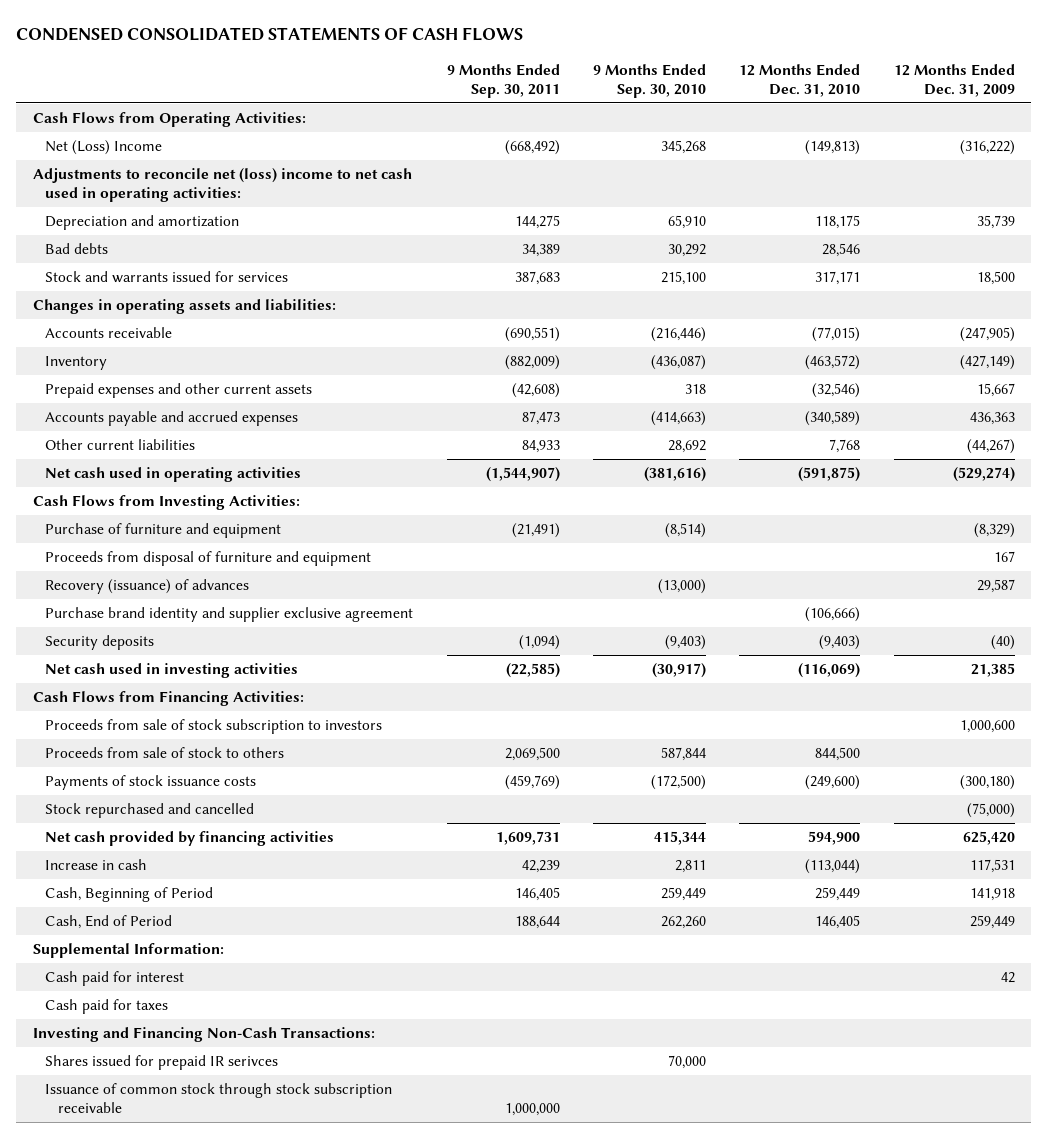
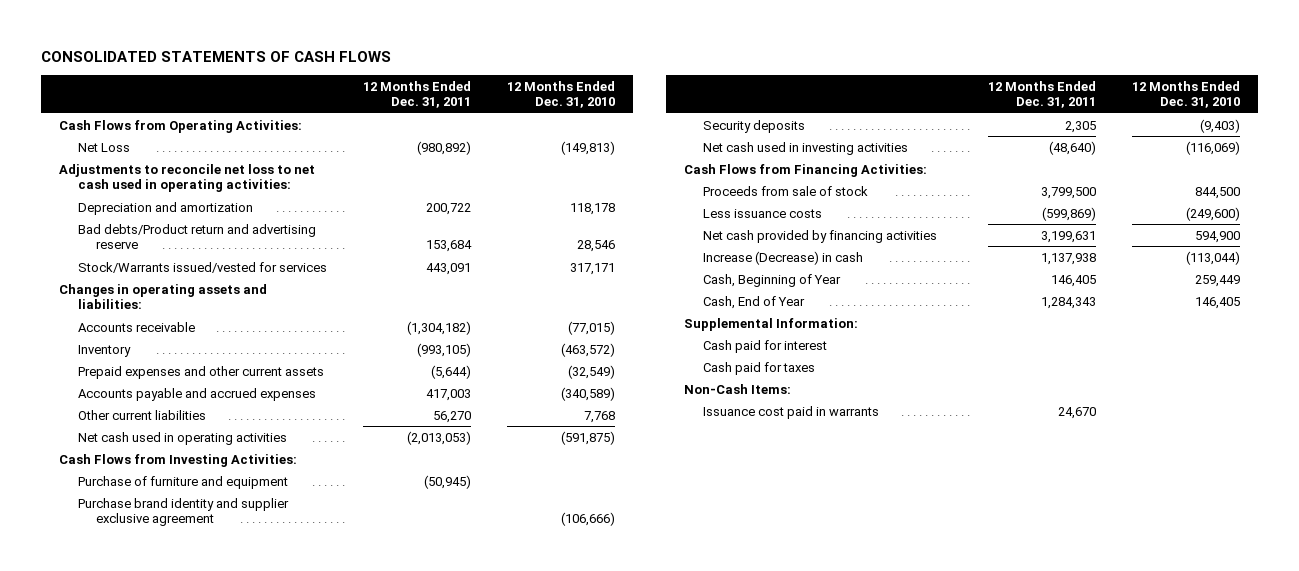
- CONDENSED CONSOLIDATED STATEMENTS OF CASH FLOWS
+ CONSOLIDATED STATEMENTS OF CASH FLOWS
- | 9 Months Ended Sep. 30, 2011 | 9 Months Ended Sep. 30, 2010 | 12 Months Ended Dec. 31, 2010 | 12 Months Ended Dec. 31, 2009
+ | 12 Months Ended Dec. 31, 2011 | 12 Months Ended Dec. 31, 2010
- Net (Loss) Income | (668,492) | 345,268 | (149,813) | (316,222)
- Adjustments to reconcile net (loss) income to net cash used in operating activities:
- Depreciation and amortization | 144,275 | 65,910 | 118,175 | 35,739
- Bad debts | 34,389 | 30,292 | 28,546 |
- Stock and warrants issued for services | 387,683 | 215,100 | 317,171 | 18,500
+ Net Loss | (980,892) | (149,813)
+ Adjustments to reconcile net loss to net cash used in operating activities:
+ Depreciation and amortization | 200,722 | 118,178
+ Bad debts/Product return and advertising reserve | 153,684 | 28,546
+ Stock/Warrants issued/vested for services | 443,091 | 317,171
- Prepaid expenses and other current assets | (42,608) | 318 | (32,546) | 15,667
+ Prepaid expenses and other current assets | (5,644) | (32,549)
- Proceeds from disposal of furniture and equipment | | | | 167
- Recovery (issuance) of advances | | (13,000) | | 29,587
- Proceeds from sale of stock subscription to investors | | | | 1,000,600
- Proceeds from sale of stock to others | 2,069,500 | 587,844 | 844,500 |
- Payments of stock issuance costs | (459,769) | (172,500) | (249,600) | (300,180)
- Stock repurchased and cancelled | | | | (75,000)
+ Proceeds from sale of stock | 3,799,500 | 844,500
+ Less issuance costs | (599,869) | (249,600)
- Increase in cash | 42,239 | 2,811 | (113,044) | 117,531
- Cash, Beginning of Period | 146,405 | 259,449 | 259,449 | 141,918
- Cash, End of Period | 188,644 | 262,260 | 146,405 | 259,449
+ Increase (Decrease) in cash | 1,137,938 | (113,044)
+ Cash, Beginning of Year | 146,405 | 259,449
+ Cash, End of Year | 1,284,343 | 146,405
- Investing and Financing Non-Cash Transactions:
- Shares issued for prepaid IR serivces | | 70,000 | |
- Issuance of common stock through stock subscription receivable | 1,000,000 | | |
+ Non-Cash Items:
+ Issuance cost paid in warrants | 24,670 |

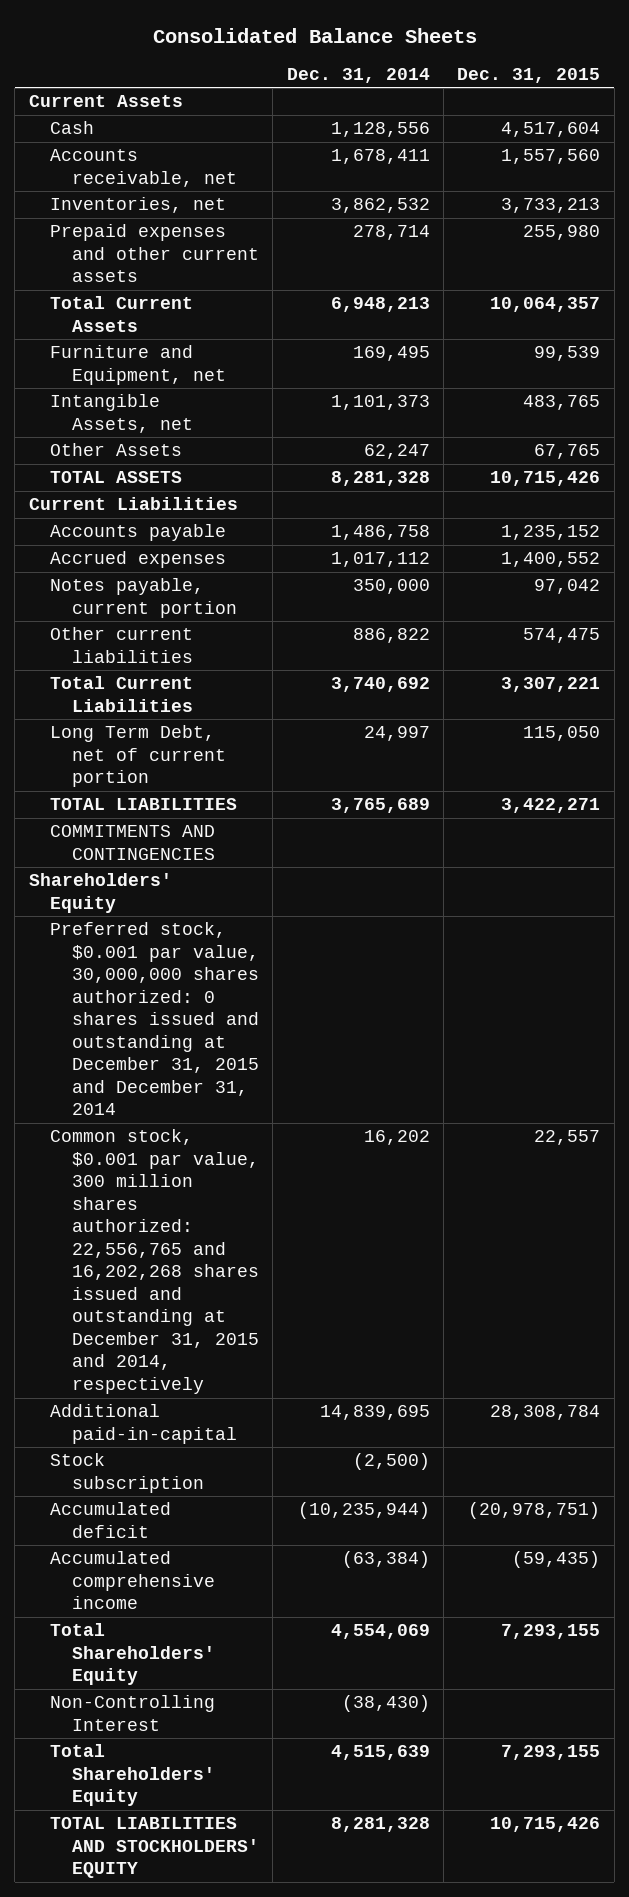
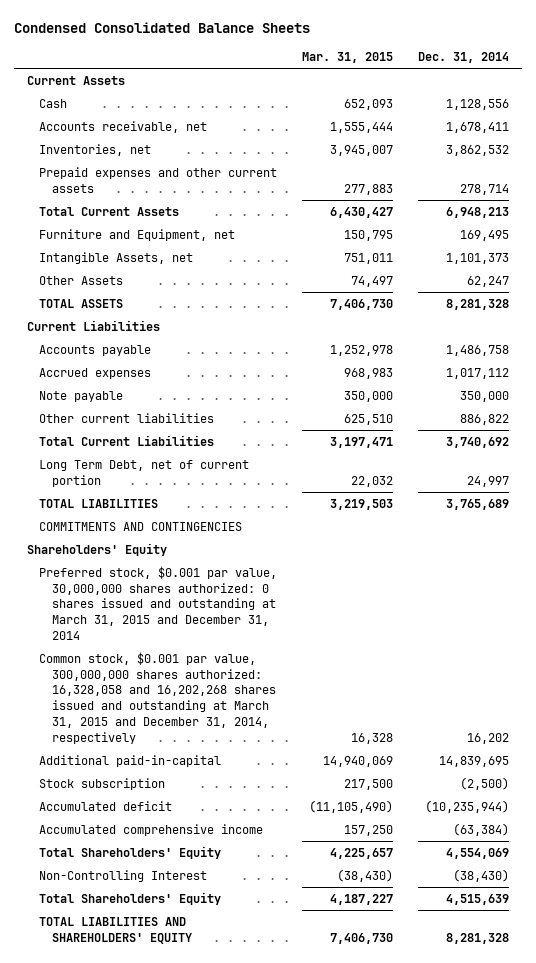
- Consolidated Balance Sheets
+ Condensed Consolidated Balance Sheets
- | Dec. 31, 2014 | Dec. 31, 2015
+ | Mar. 31, 2015 | Dec. 31, 2014
- Notes payable, current portion | 350,000 | 97,042
+ Note payable | 350,000 | 350,000
- Preferred stock, $0.001 par value, 30,000,000 shares authorized: 0 shares issued and outstanding at December 31, 2015 and December 31, 2014
- Common stock, $0.001 par value, 300 million shares authorized: 22,556,765 and 16,202,268 shares issued and outstanding at December 31, 2015 and 2014, respectively | 16,202 | 22,557
+ Preferred stock, $0.001 par value, 30,000,000 shares authorized: 0 shares issued and outstanding at March 31, 2015 and December 31, 2014
+ Common stock, $0.001 par value, 300,000,000 shares authorized: 16,328,058 and 16,202,268 shares issued and outstanding at March 31, 2015 and December 31, 2014, respectively | 16,328 | 16,202
- TOTAL LIABILITIES AND STOCKHOLDERS' EQUITY | 8,281,328 | 10,715,426
+ TOTAL LIABILITIES AND SHAREHOLDERS' EQUITY | 7,406,730 | 8,281,328

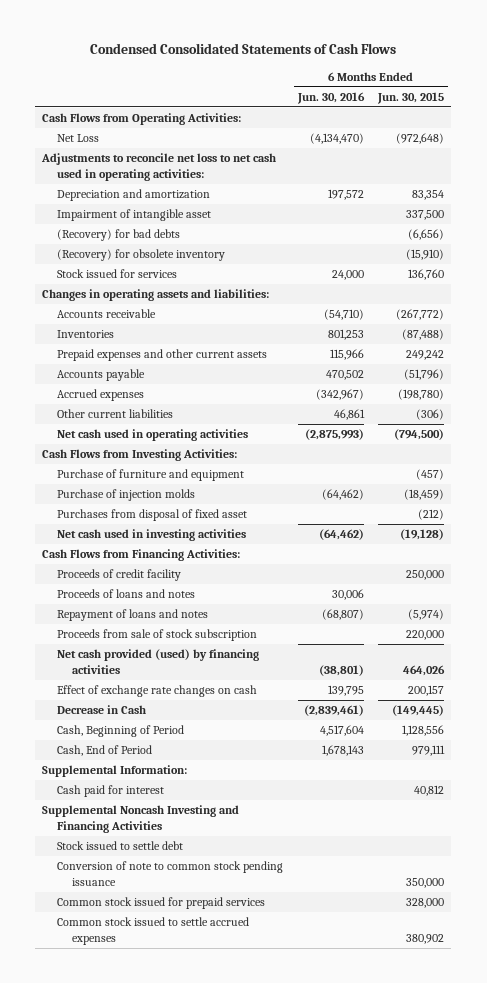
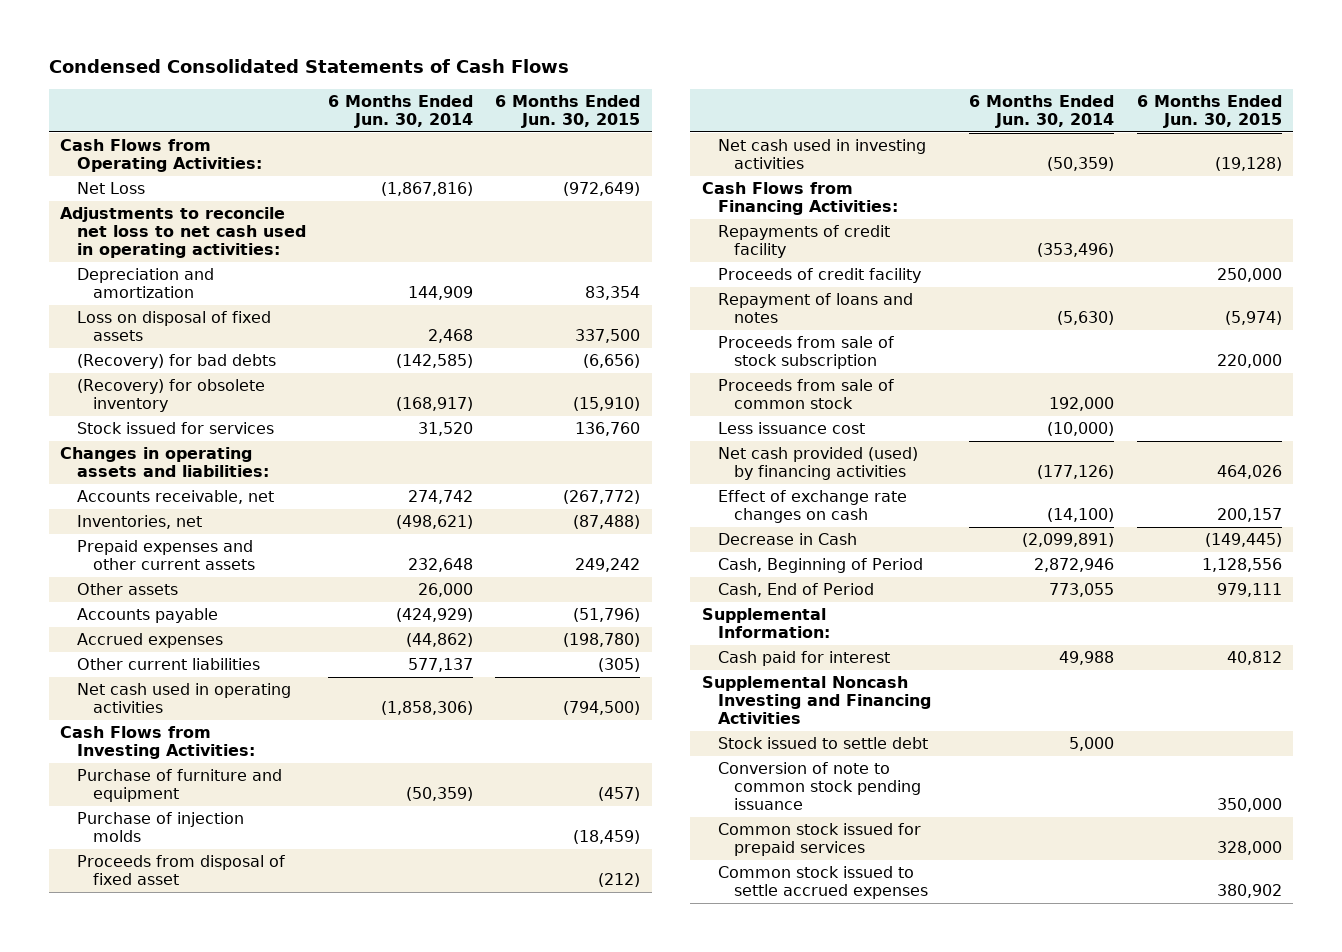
- | 6 Months Ended Jun. 30, 2016 | 6 Months Ended Jun. 30, 2015
+ | 6 Months Ended Jun. 30, 2014 | 6 Months Ended Jun. 30, 2015
- Net Loss | (4,134,470) | (972,648)
+ Net Loss | (1,867,816) | (972,649)
- Impairment of intangible asset | | 337,500
+ Loss on disposal of fixed assets | 2,468 | 337,500
- Accounts receivable | (54,710) | (267,772)
- Inventories | 801,253 | (87,488)
+ Accounts receivable, net | 274,742 | (267,772)
+ Inventories, net | (498,621) | (87,488)
+ Other assets | 26,000 |
- Other current liabilities | 46,861 | (306)
+ Other current liabilities | 577,137 | (305)
- Purchases from disposal of fixed asset | | (212)
+ Proceeds from disposal of fixed asset | | (212)
+ Repayments of credit facility | (353,496) |
- Proceeds of loans and notes | 30,006 |
+ Proceeds from sale of common stock | 192,000 |
+ Less issuance cost | (10,000) |

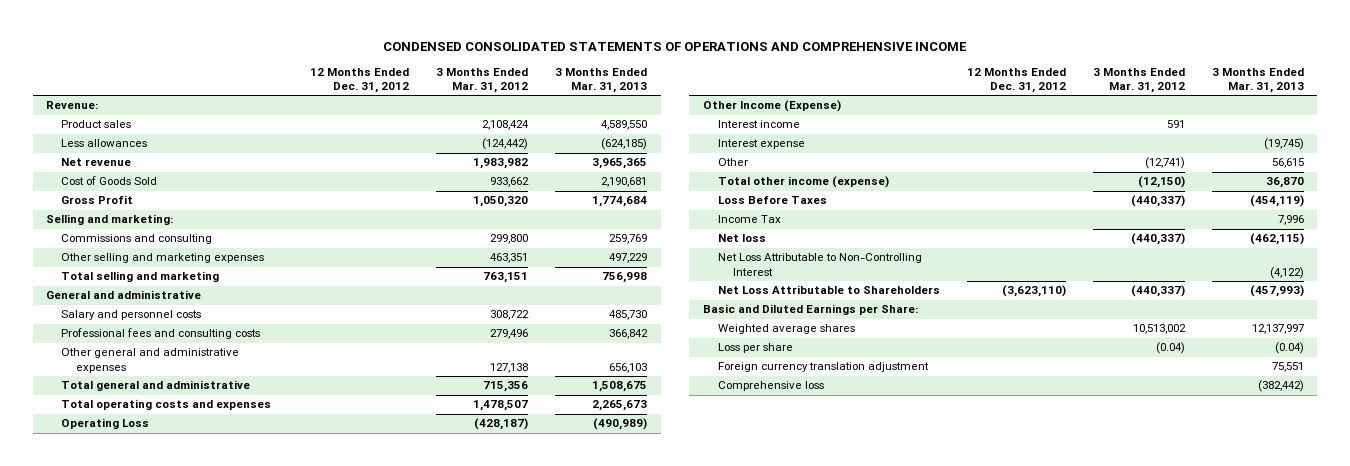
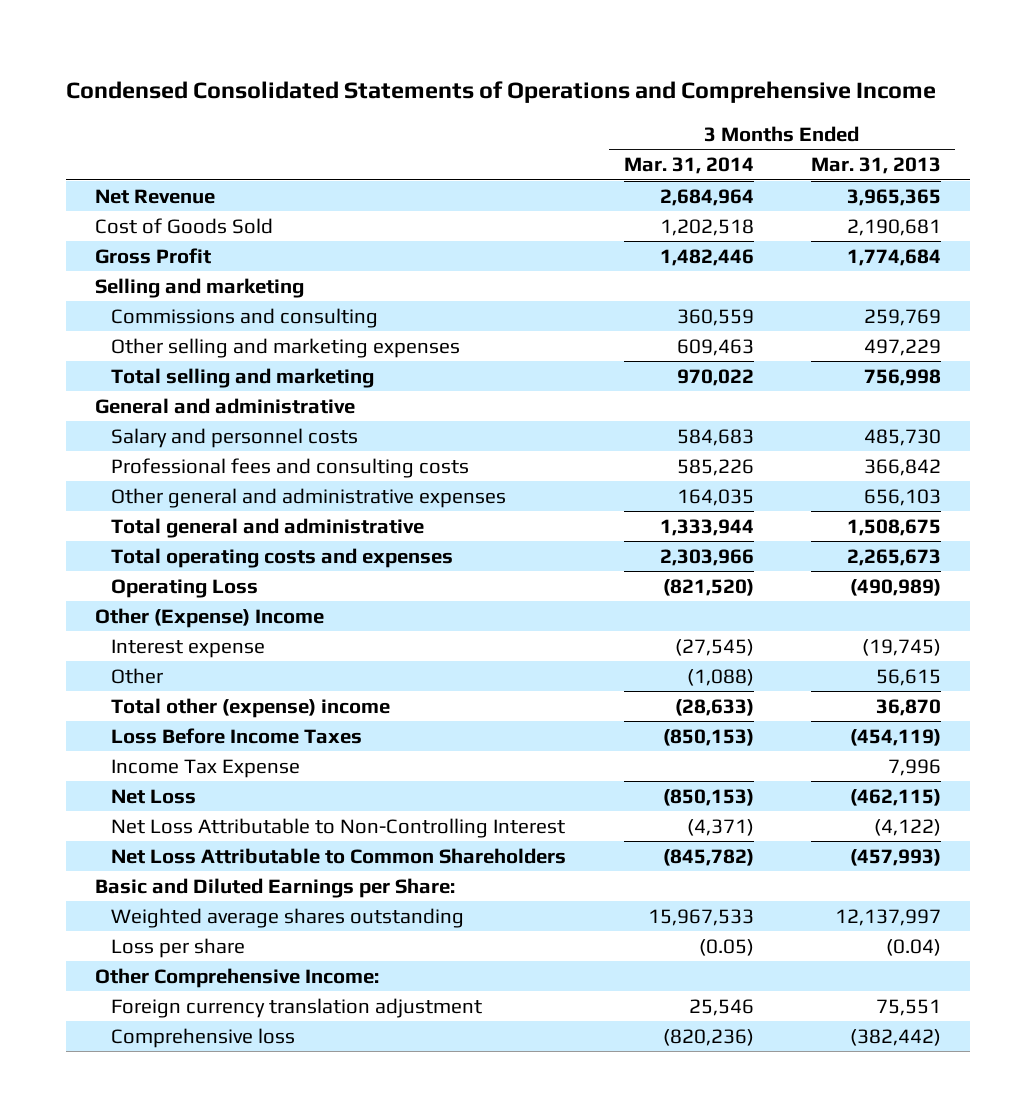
- CONDENSED CONSOLIDATED STATEMENTS OF OPERATIONS AND COMPREHENSIVE INCOME
+ Condensed Consolidated Statements of Operations and Comprehensive Income
- | 12 Months Ended Dec. 31, 2012 | 3 Months Ended Mar. 31, 2012 | 3 Months Ended Mar. 31, 2013
+ | 3 Months Ended Mar. 31, 2014 | 3 Months Ended Mar. 31, 2013
- Revenue:
- Product sales | | 2,108,424 | 4,589,550
- Less allowances | | (124,442) | (624,185)
- Net revenue | | 1,983,982 | 3,965,365
+ Net Revenue | 2,684,964 | 3,965,365
- Selling and marketing:
+ Selling and marketing
- Other Income (Expense)
- Interest income | | 591 |
+ Other (Expense) Income
- Total other income (expense) | | (12,150) | 36,870
- Loss Before Taxes | | (440,337) | (454,119)
- Income Tax | | | 7,996
- Net loss | | (440,337) | (462,115)
+ Total other (expense) income | (28,633) | 36,870
+ Loss Before Income Taxes | (850,153) | (454,119)
+ Income Tax Expense | | 7,996
+ Net Loss | (850,153) | (462,115)
- Net Loss Attributable to Shareholders | (3,623,110) | (440,337) | (457,993)
+ Net Loss Attributable to Common Shareholders | (845,782) | (457,993)
- Weighted average shares | | 10,513,002 | 12,137,997
+ Weighted average shares outstanding | 15,967,533 | 12,137,997
+ Other Comprehensive Income:

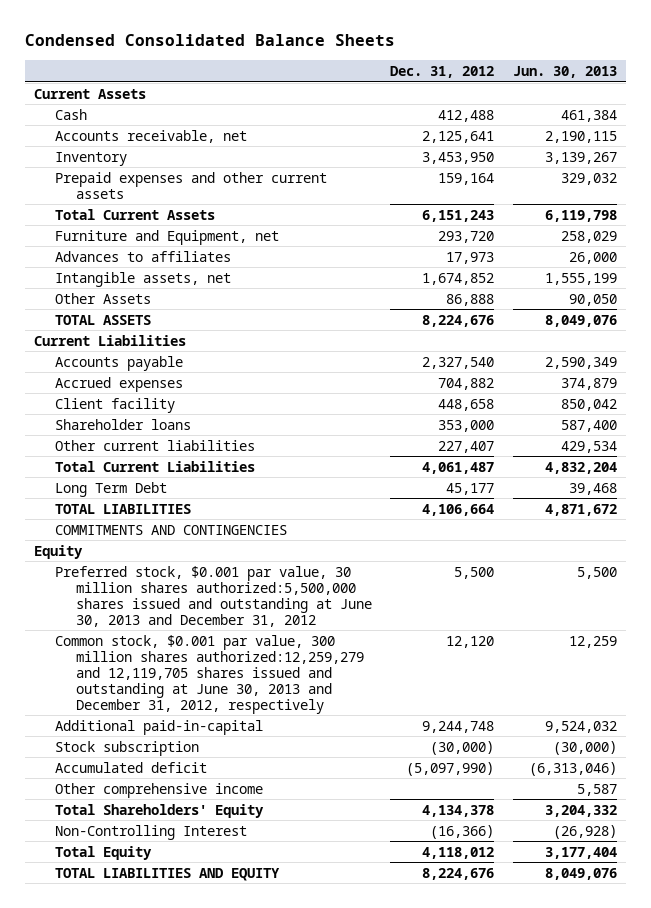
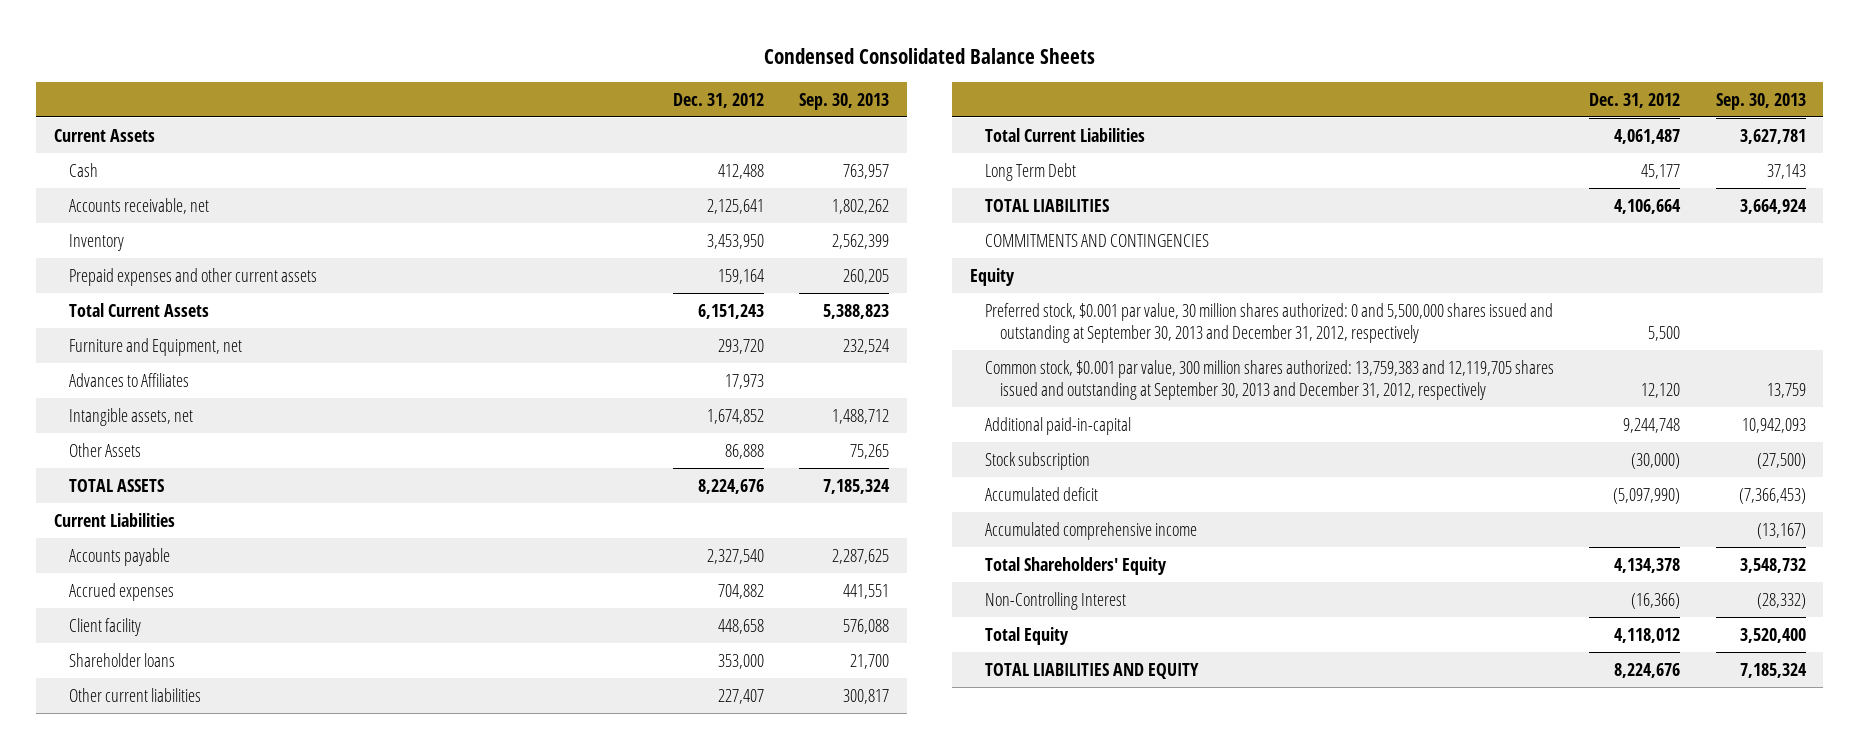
- | Dec. 31, 2012 | Jun. 30, 2013
+ | Dec. 31, 2012 | Sep. 30, 2013
- Advances to affiliates | 17,973 | 26,000
+ Advances to Affiliates | 17,973 |
- Preferred stock, $0.001 par value, 30 million shares authorized:5,500,000 shares issued and outstanding at June 30, 2013 and December 31, 2012 | 5,500 | 5,500
- Common stock, $0.001 par value, 300 million shares authorized:12,259,279 and 12,119,705 shares issued and outstanding at June 30, 2013 and December 31, 2012, respectively | 12,120 | 12,259
+ Preferred stock, $0.001 par value, 30 million shares authorized: 0 and 5,500,000 shares issued and outstanding at September 30, 2013 and December 31, 2012, respectively | 5,500 |
+ Common stock, $0.001 par value, 300 million shares authorized: 13,759,383 and 12,119,705 shares issued and outstanding at September 30, 2013 and December 31, 2012, respectively | 12,120 | 13,759
- Other comprehensive income | | 5,587
+ Accumulated comprehensive income | | (13,167)

